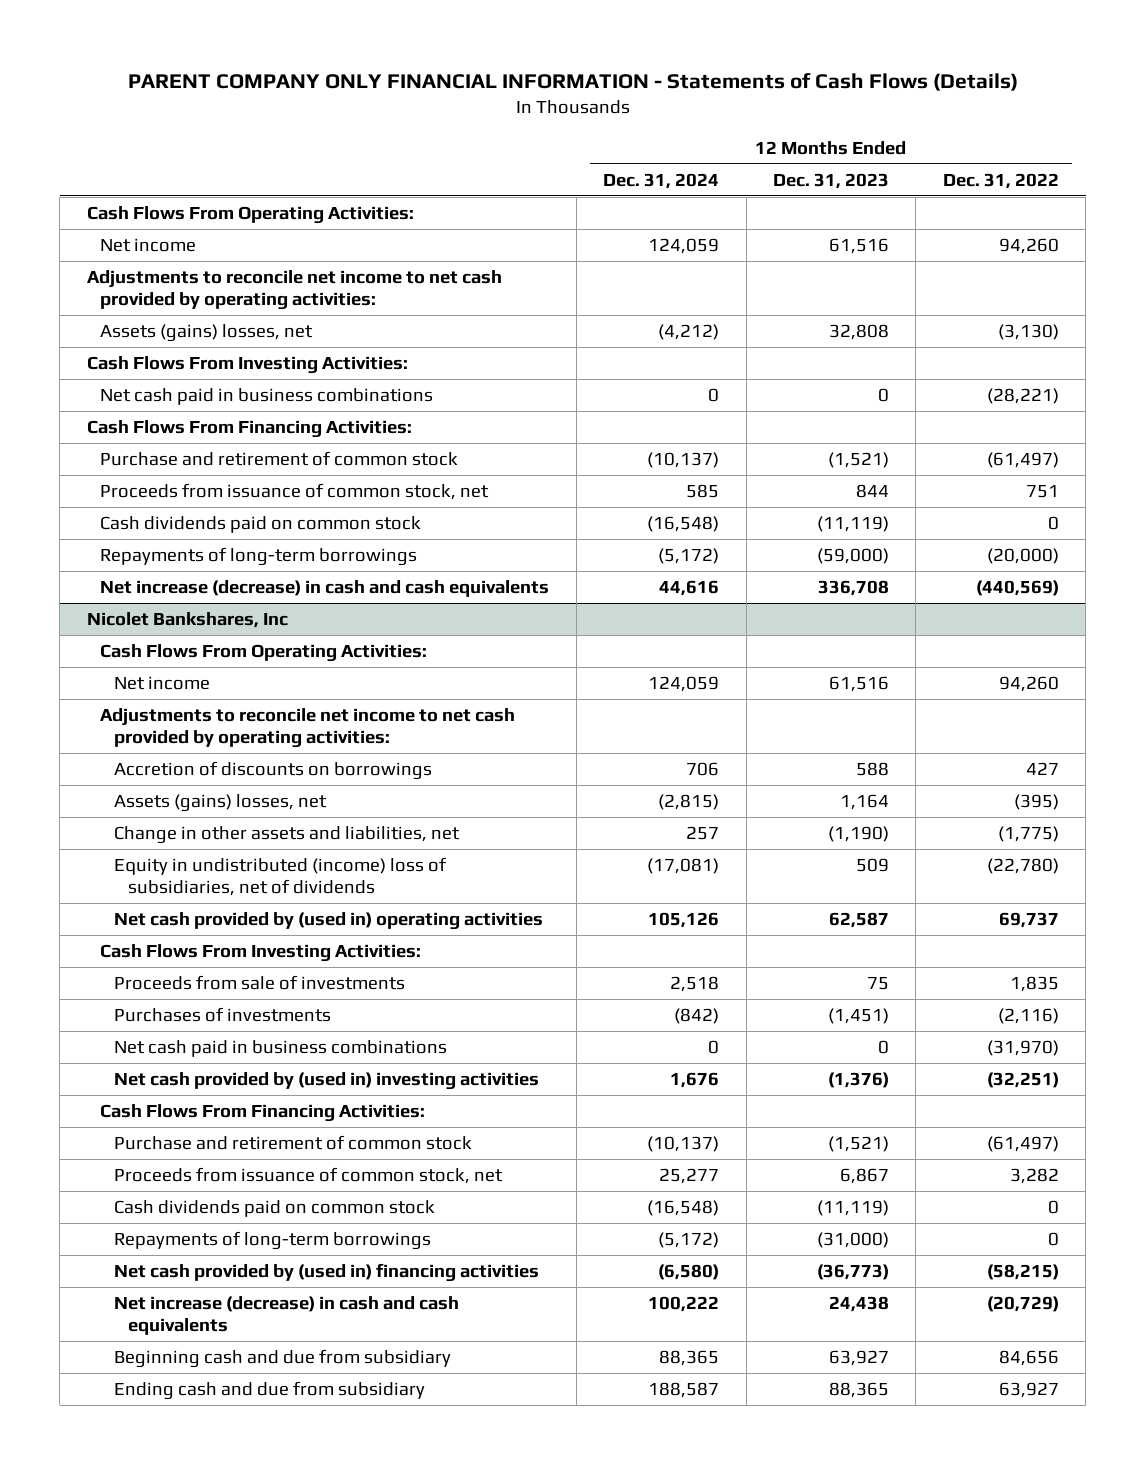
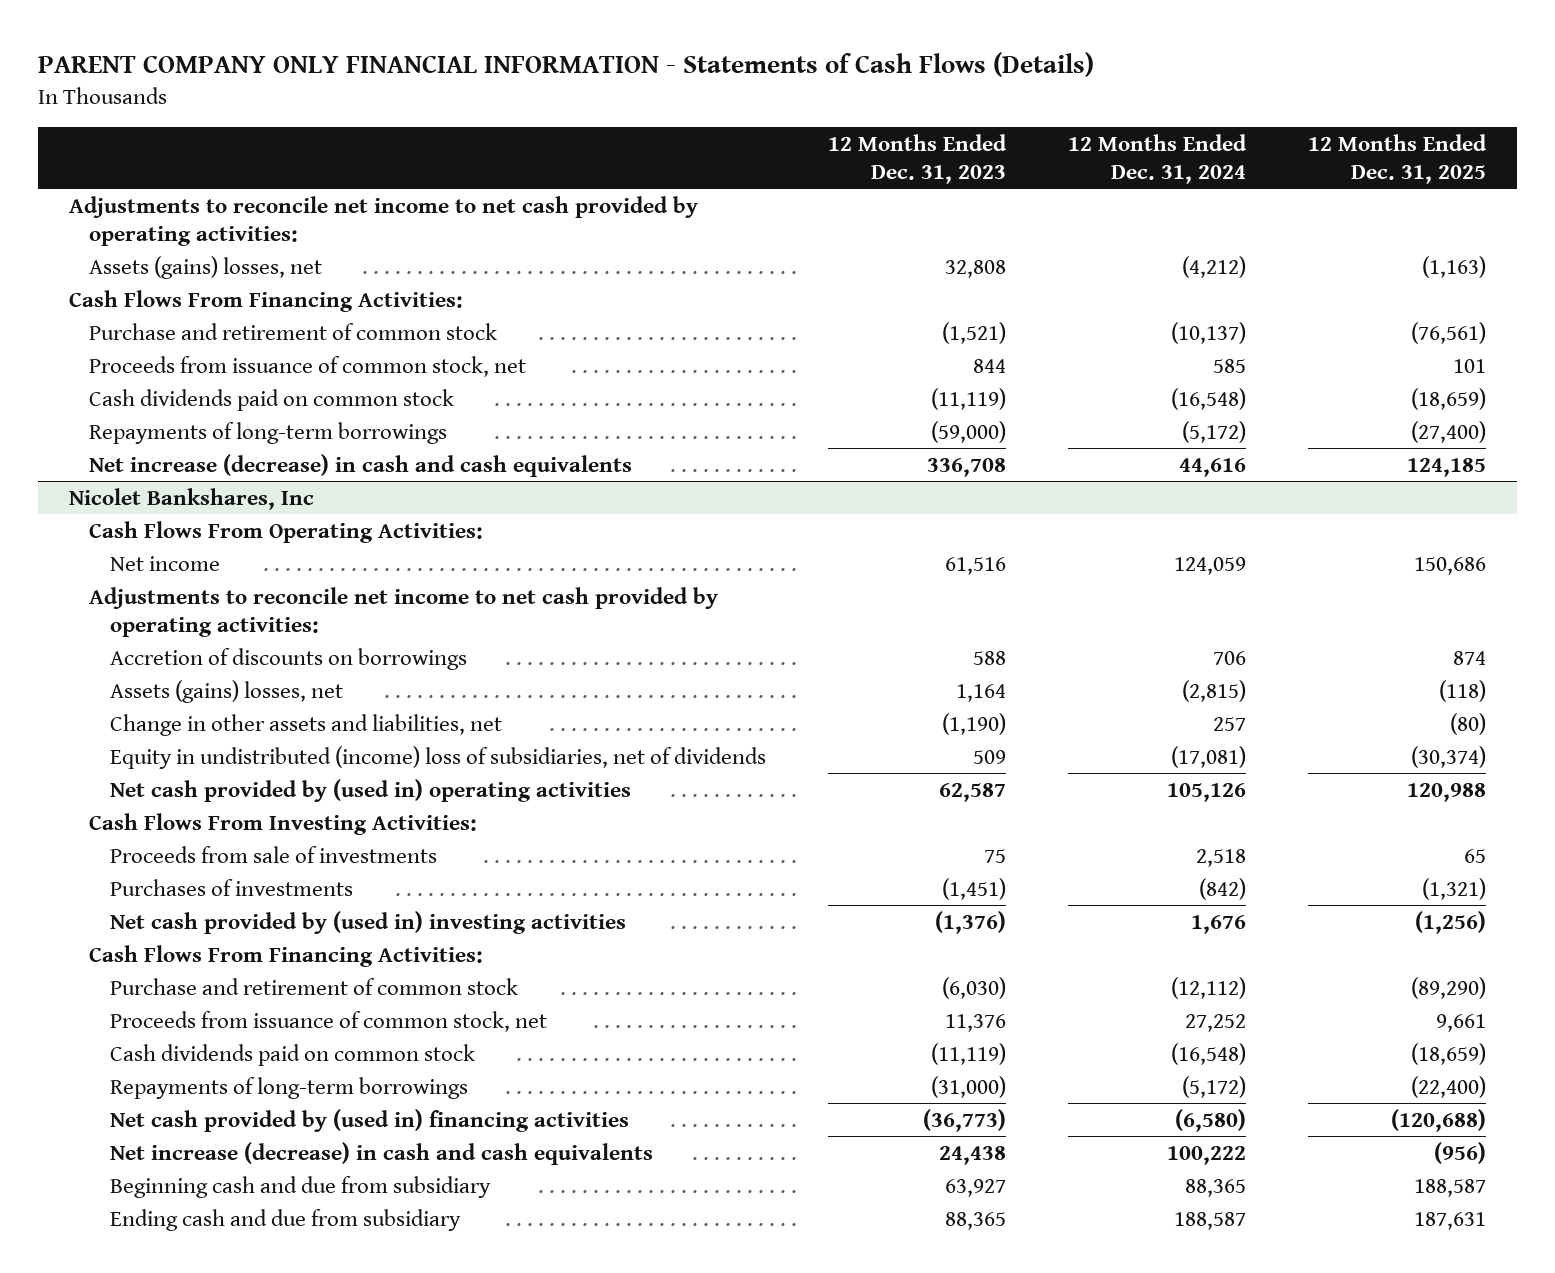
- | 12 Months Ended Dec. 31, 2024 | 12 Months Ended Dec. 31, 2023 | 12 Months Ended Dec. 31, 2022
+ | 12 Months Ended Dec. 31, 2023 | 12 Months Ended Dec. 31, 2024 | 12 Months Ended Dec. 31, 2025
- Cash Flows From Operating Activities:
- Net income | 124,059 | 61,516 | 94,260
- Cash Flows From Investing Activities:
- Net cash paid in business combinations | 0 | 0 | (28,221)
@ Nicolet Bankshares, Inc
- Net cash paid in business combinations | 0 | 0 | (31,970)
- Purchase and retirement of common stock | (10,137) | (1,521) | (61,497)
- Proceeds from issuance of common stock, net | 25,277 | 6,867 | 3,282
+ Purchase and retirement of common stock | (6,030) | (12,112) | (89,290)
+ Proceeds from issuance of common stock, net | 11,376 | 27,252 | 9,661

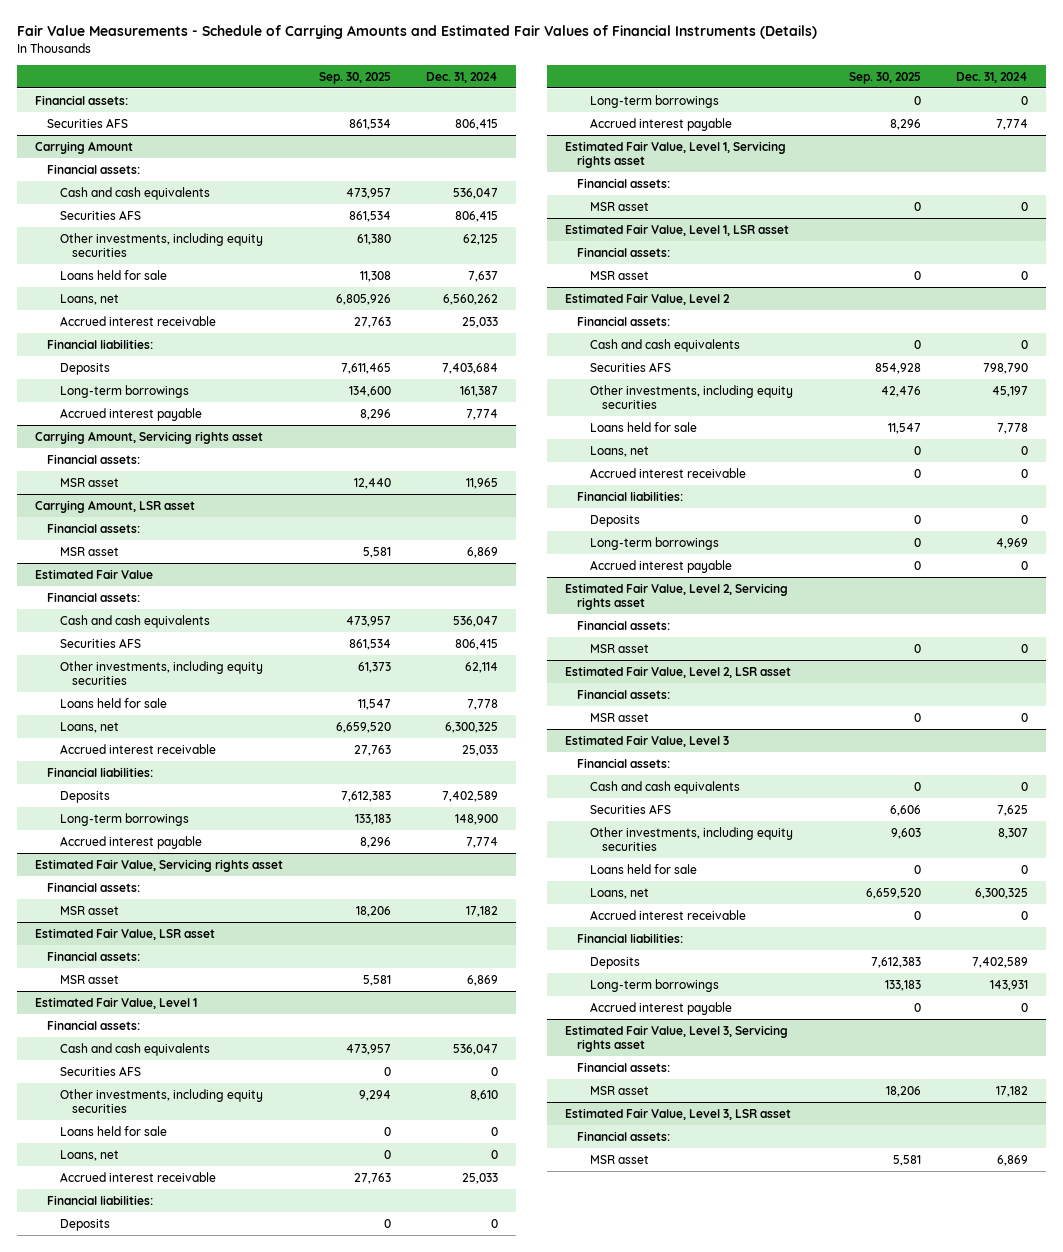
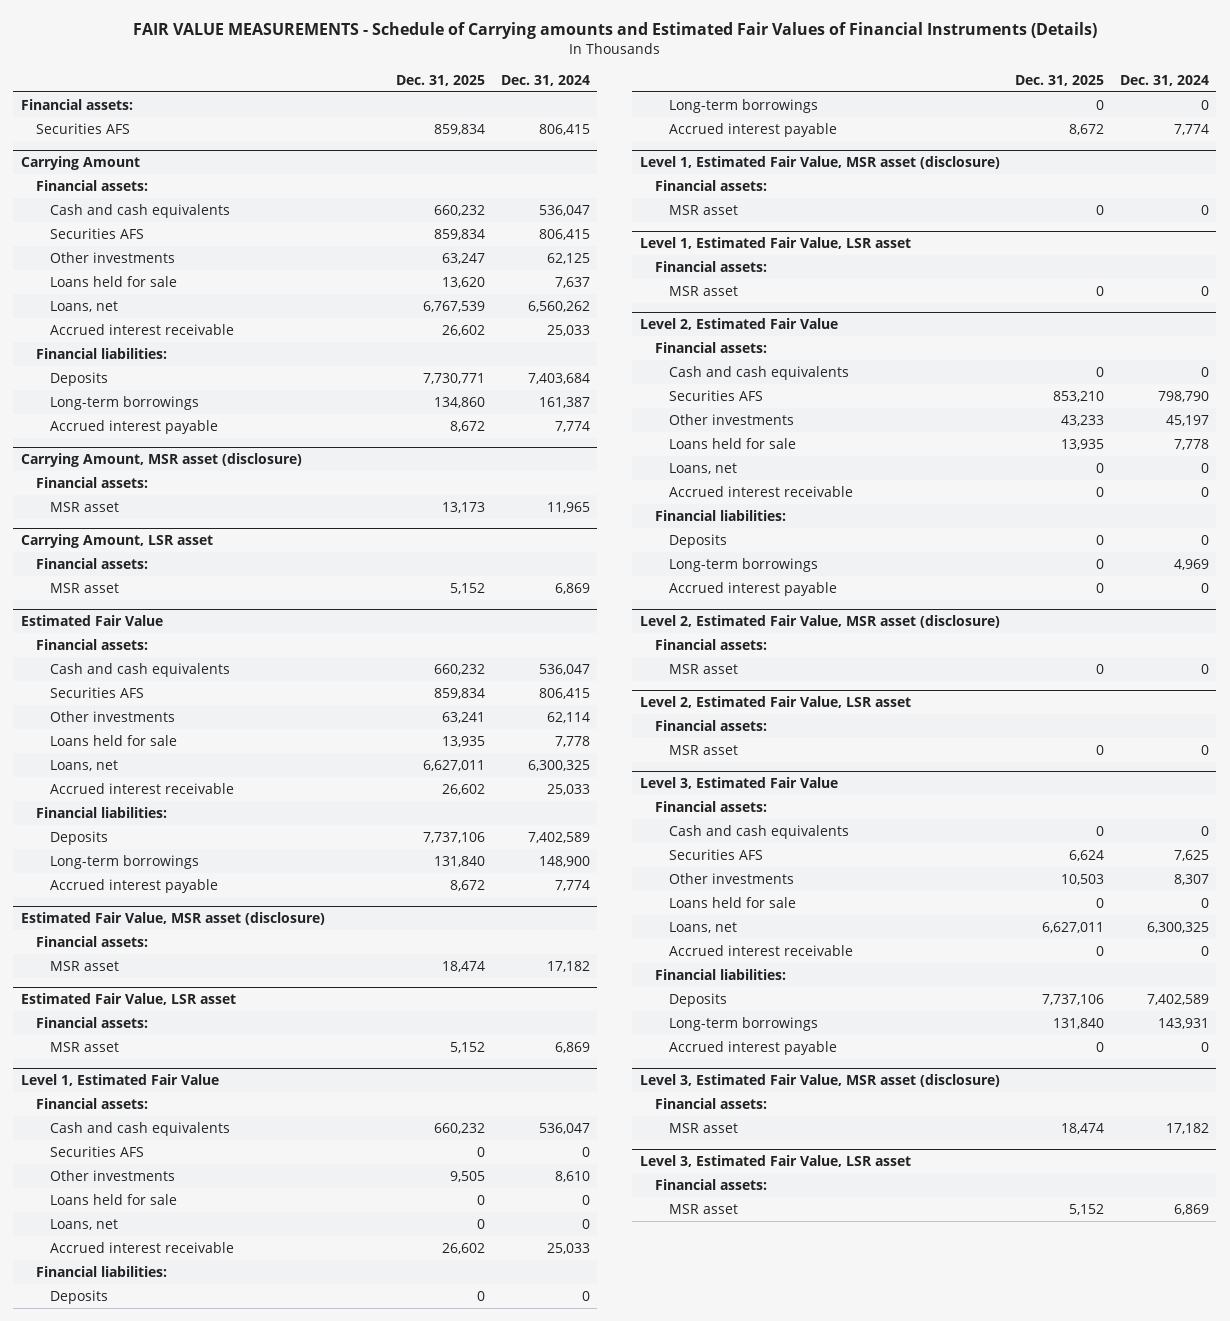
- Fair Value Measurements - Schedule of Carrying Amounts and Estimated Fair Values of Financial Instruments (Details)
+ FAIR VALUE MEASUREMENTS - Schedule of Carrying amounts and Estimated Fair Values of Financial Instruments (Details)
- | Sep. 30, 2025 | Dec. 31, 2024
+ | Dec. 31, 2025 | Dec. 31, 2024
@ Carrying Amount
- Other investments, including equity securities | 61,380 | 62,125
+ Other investments | 63,247 | 62,125
- Carrying Amount, Servicing rights asset
+ Carrying Amount, MSR asset (disclosure)
@ Estimated Fair Value
- Other investments, including equity securities | 61,373 | 62,114
+ Other investments | 63,241 | 62,114
- Estimated Fair Value, Servicing rights asset
+ Estimated Fair Value, MSR asset (disclosure)
- Estimated Fair Value, Level 1
+ Level 1, Estimated Fair Value
- Other investments, including equity securities | 9,294 | 8,610
+ Other investments | 9,505 | 8,610
- Estimated Fair Value, Level 1, Servicing rights asset
+ Level 1, Estimated Fair Value, MSR asset (disclosure)
- Estimated Fair Value, Level 1, LSR asset
+ Level 1, Estimated Fair Value, LSR asset
- Estimated Fair Value, Level 2
+ Level 2, Estimated Fair Value
- Other investments, including equity securities | 42,476 | 45,197
+ Other investments | 43,233 | 45,197
- Estimated Fair Value, Level 2, Servicing rights asset
+ Level 2, Estimated Fair Value, MSR asset (disclosure)
- Estimated Fair Value, Level 2, LSR asset
+ Level 2, Estimated Fair Value, LSR asset
- Estimated Fair Value, Level 3
+ Level 3, Estimated Fair Value
- Other investments, including equity securities | 9,603 | 8,307
+ Other investments | 10,503 | 8,307
- Estimated Fair Value, Level 3, Servicing rights asset
+ Level 3, Estimated Fair Value, MSR asset (disclosure)
- Estimated Fair Value, Level 3, LSR asset
+ Level 3, Estimated Fair Value, LSR asset

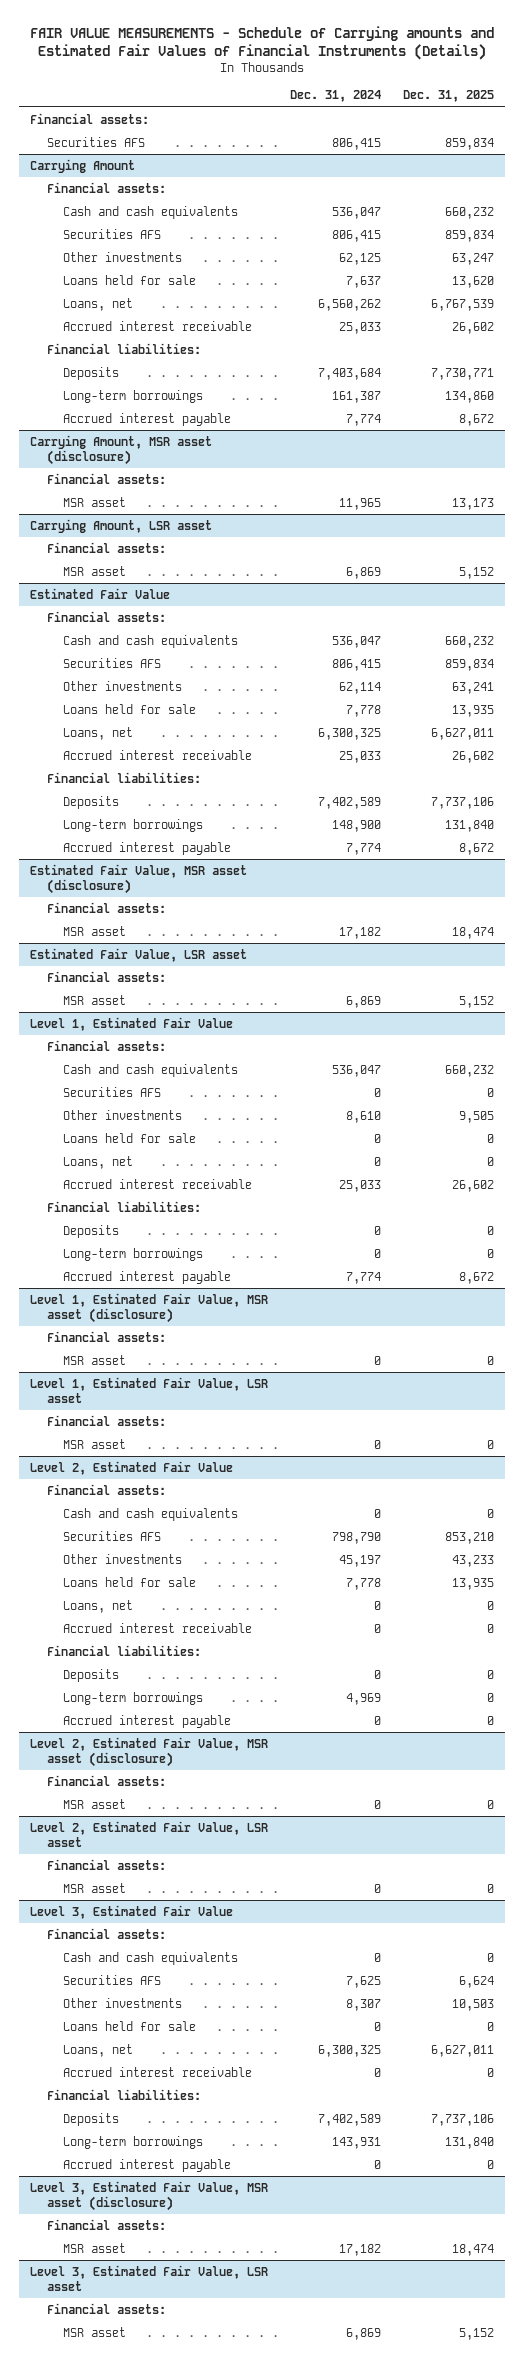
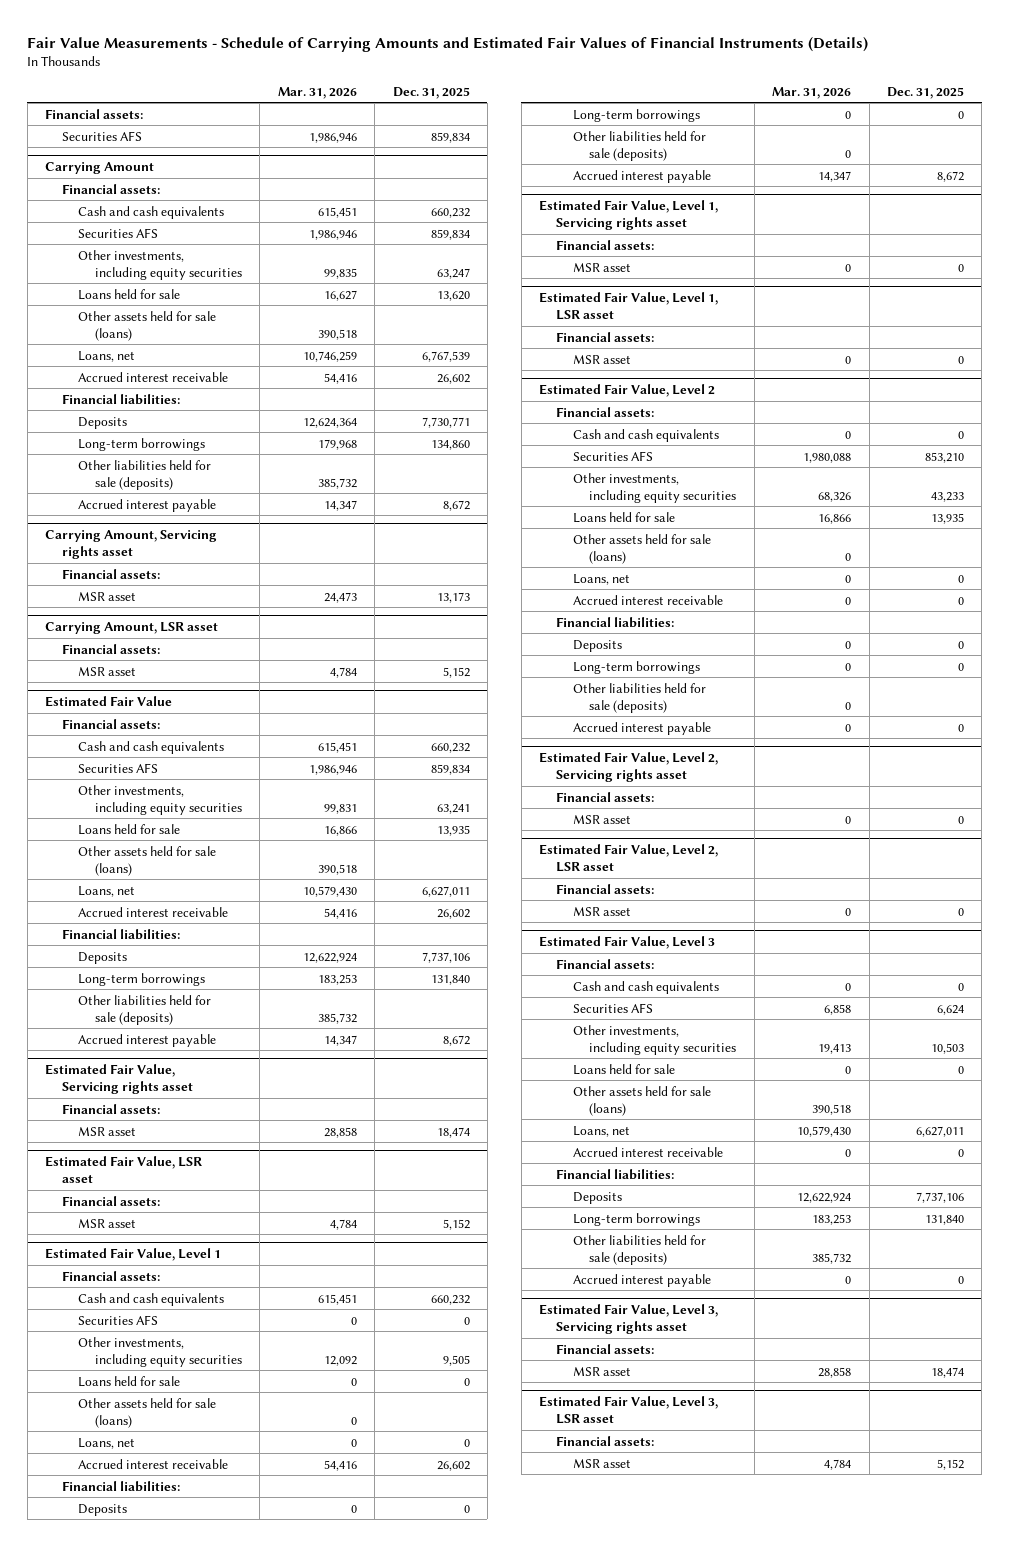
- FAIR VALUE MEASUREMENTS - Schedule of Carrying amounts and Estimated Fair Values of Financial Instruments (Details)
+ Fair Value Measurements - Schedule of Carrying Amounts and Estimated Fair Values of Financial Instruments (Details)
- | Dec. 31, 2024 | Dec. 31, 2025
+ | Mar. 31, 2026 | Dec. 31, 2025
@ Carrying Amount
- Other investments | 62,125 | 63,247
+ Other investments, including equity securities | 99,835 | 63,247
+ Other assets held for sale (loans) | 390,518 |
+ Other liabilities held for sale (deposits) | 385,732 |
- Carrying Amount, MSR asset (disclosure)
+ Carrying Amount, Servicing rights asset
@ Estimated Fair Value
- Other investments | 62,114 | 63,241
+ Other investments, including equity securities | 99,831 | 63,241
+ Other assets held for sale (loans) | 390,518 |
+ Other liabilities held for sale (deposits) | 385,732 |
- Estimated Fair Value, MSR asset (disclosure)
+ Estimated Fair Value, Servicing rights asset
- Level 1, Estimated Fair Value
+ Estimated Fair Value, Level 1
- Other investments | 8,610 | 9,505
+ Other investments, including equity securities | 12,092 | 9,505
+ Other assets held for sale (loans) | 0 |
+ Other liabilities held for sale (deposits) | 0 |
- Level 1, Estimated Fair Value, MSR asset (disclosure)
+ Estimated Fair Value, Level 1, Servicing rights asset
- Level 1, Estimated Fair Value, LSR asset
+ Estimated Fair Value, Level 1, LSR asset
- Level 2, Estimated Fair Value
+ Estimated Fair Value, Level 2
- Other investments | 45,197 | 43,233
+ Other investments, including equity securities | 68,326 | 43,233
+ Other assets held for sale (loans) | 0 |
+ Other liabilities held for sale (deposits) | 0 |
- Level 2, Estimated Fair Value, MSR asset (disclosure)
+ Estimated Fair Value, Level 2, Servicing rights asset
- Level 2, Estimated Fair Value, LSR asset
+ Estimated Fair Value, Level 2, LSR asset
- Level 3, Estimated Fair Value
+ Estimated Fair Value, Level 3
- Other investments | 8,307 | 10,503
+ Other investments, including equity securities | 19,413 | 10,503
+ Other assets held for sale (loans) | 390,518 |
+ Other liabilities held for sale (deposits) | 385,732 |
- Level 3, Estimated Fair Value, MSR asset (disclosure)
+ Estimated Fair Value, Level 3, Servicing rights asset
- Level 3, Estimated Fair Value, LSR asset
+ Estimated Fair Value, Level 3, LSR asset

